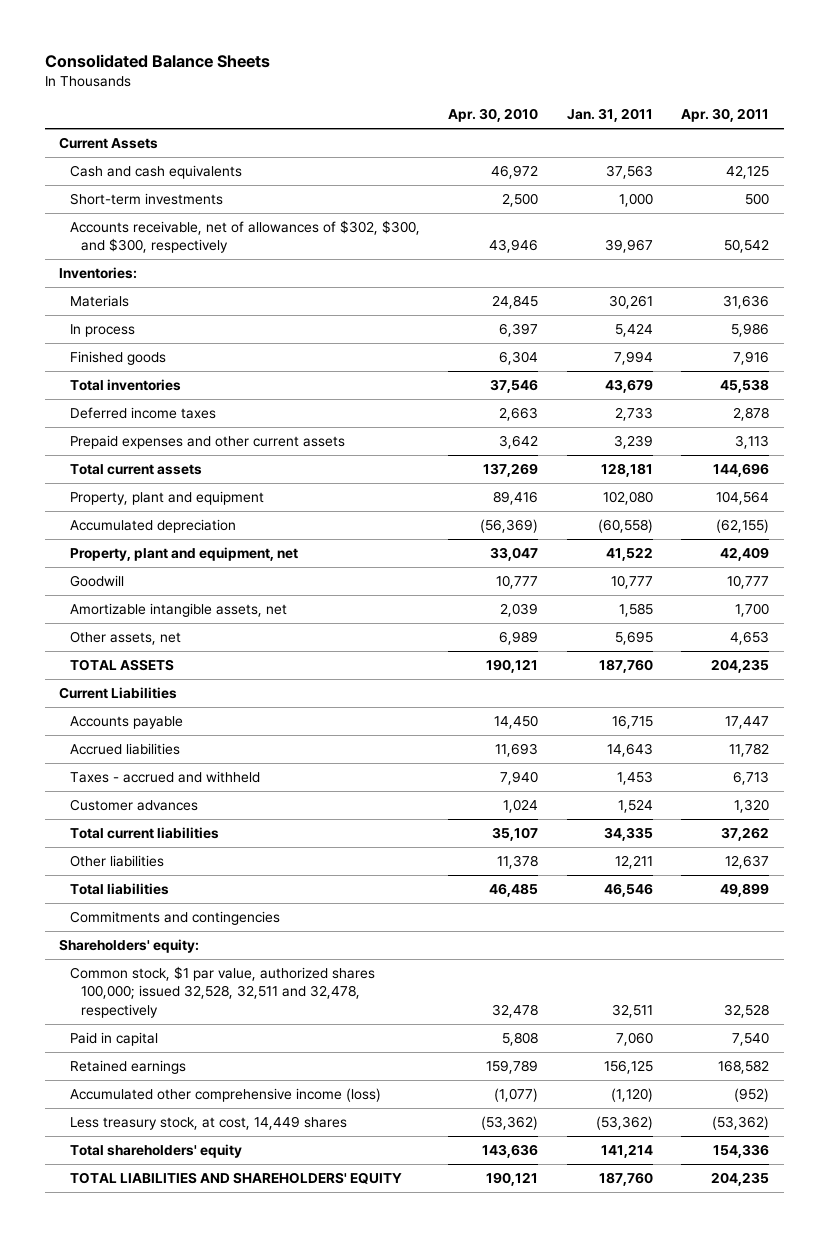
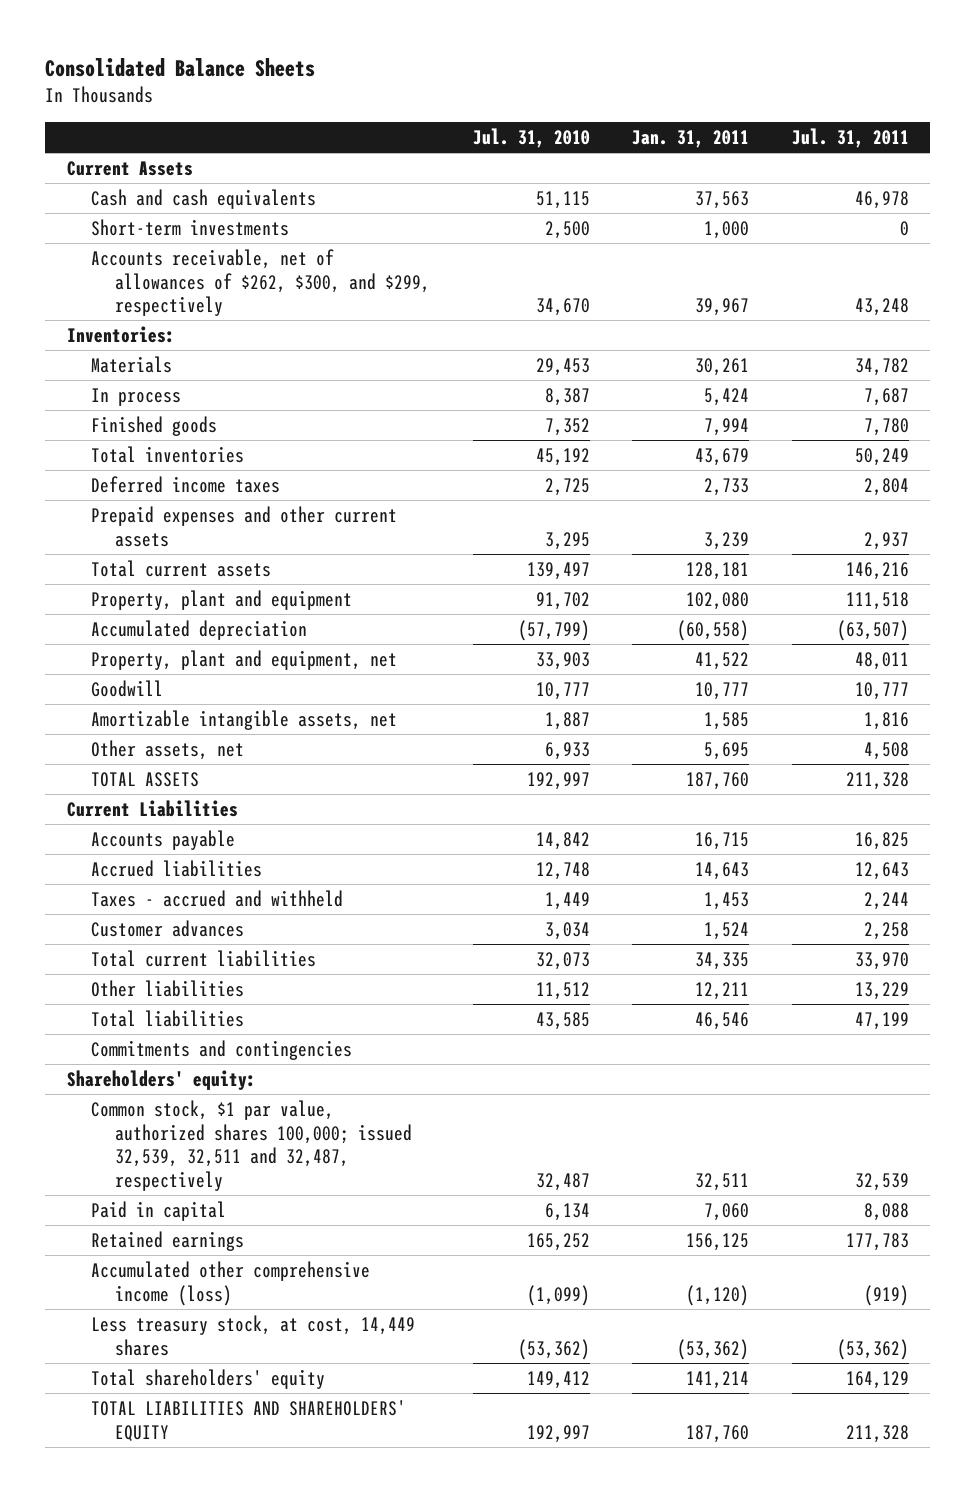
- | Apr. 30, 2010 | Jan. 31, 2011 | Apr. 30, 2011
+ | Jul. 31, 2010 | Jan. 31, 2011 | Jul. 31, 2011
- Accounts receivable, net of allowances of $302, $300, and $300, respectively | 43,946 | 39,967 | 50,542
+ Accounts receivable, net of allowances of $262, $300, and $299, respectively | 34,670 | 39,967 | 43,248
- Common stock, $1 par value, authorized shares 100,000; issued 32,528, 32,511 and 32,478, respectively | 32,478 | 32,511 | 32,528
+ Common stock, $1 par value, authorized shares 100,000; issued 32,539, 32,511 and 32,487, respectively | 32,487 | 32,511 | 32,539

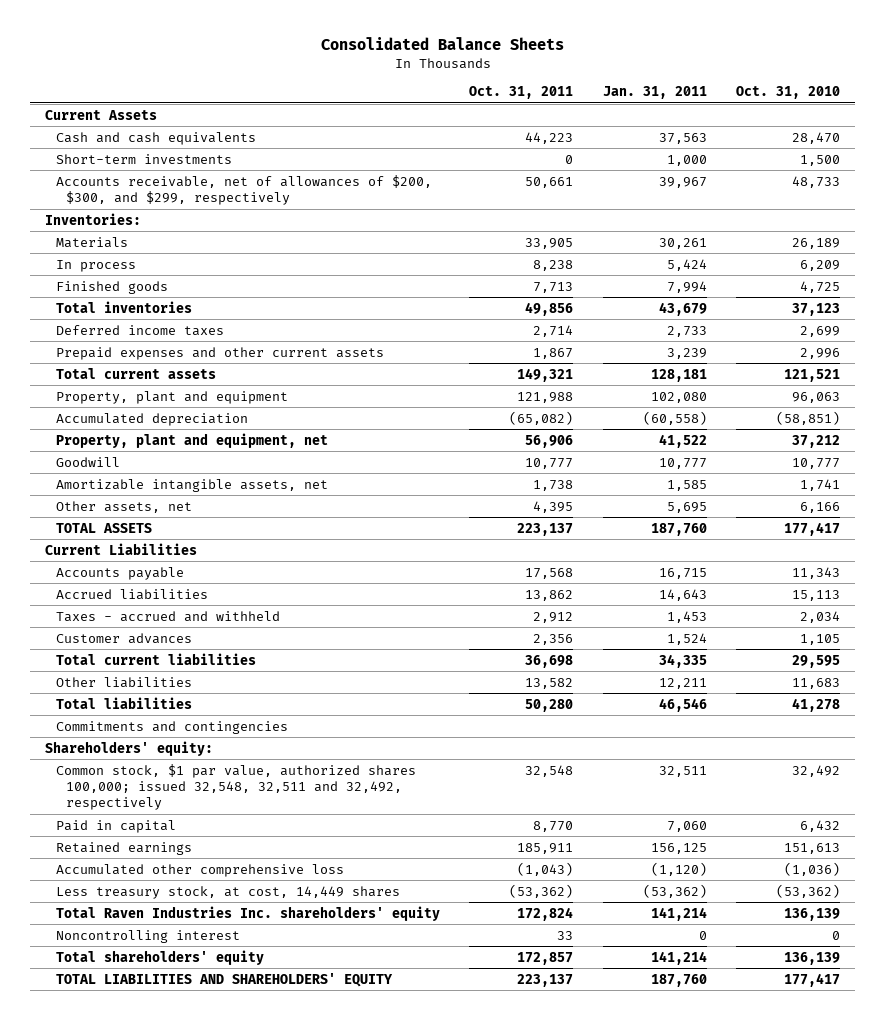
- | Jul. 31, 2010 | Jan. 31, 2011 | Jul. 31, 2011
+ | Oct. 31, 2011 | Jan. 31, 2011 | Oct. 31, 2010
- Accounts receivable, net of allowances of $262, $300, and $299, respectively | 34,670 | 39,967 | 43,248
+ Accounts receivable, net of allowances of $200, $300, and $299, respectively | 50,661 | 39,967 | 48,733
- Common stock, $1 par value, authorized shares 100,000; issued 32,539, 32,511 and 32,487, respectively | 32,487 | 32,511 | 32,539
+ Common stock, $1 par value, authorized shares 100,000; issued 32,548, 32,511 and 32,492, respectively | 32,548 | 32,511 | 32,492
- Accumulated other comprehensive income (loss) | (1,099) | (1,120) | (919)
+ Accumulated other comprehensive loss | (1,043) | (1,120) | (1,036)
+ Total Raven Industries Inc. shareholders' equity | 172,824 | 141,214 | 136,139
+ Noncontrolling interest | 33 | 0 | 0

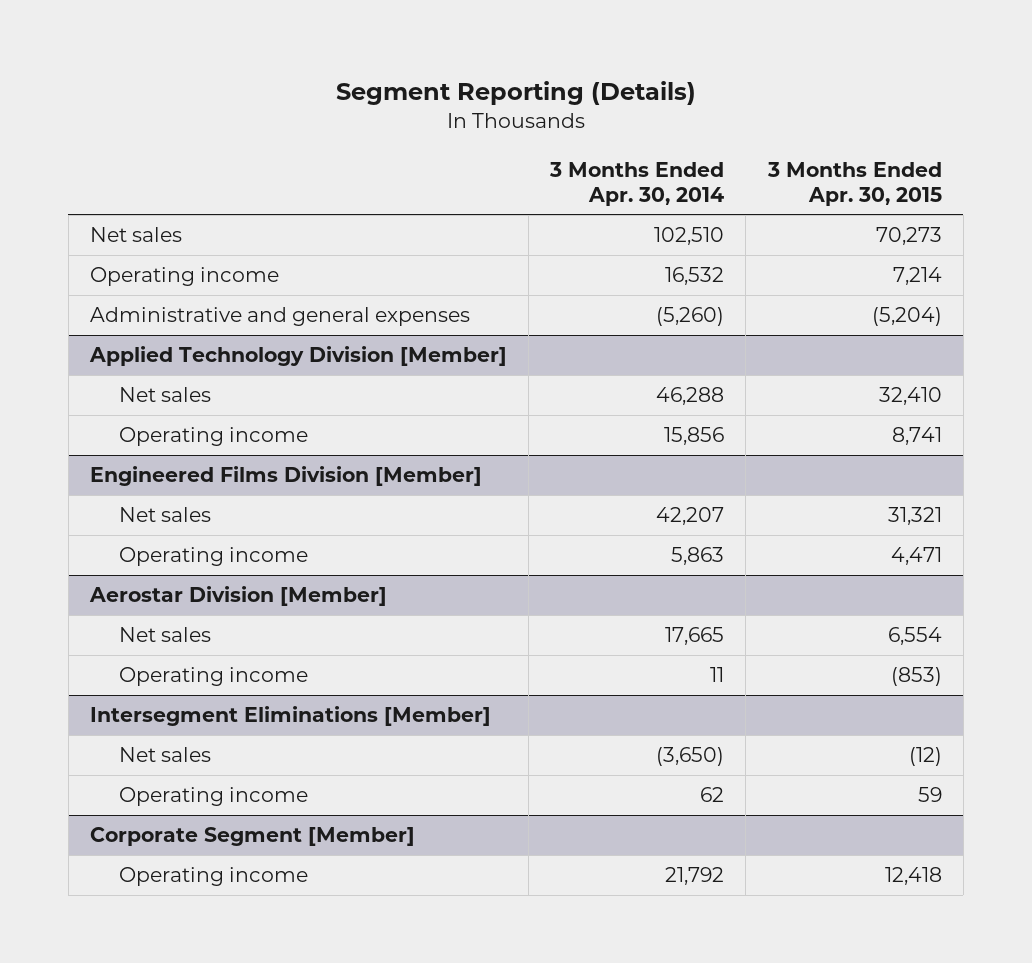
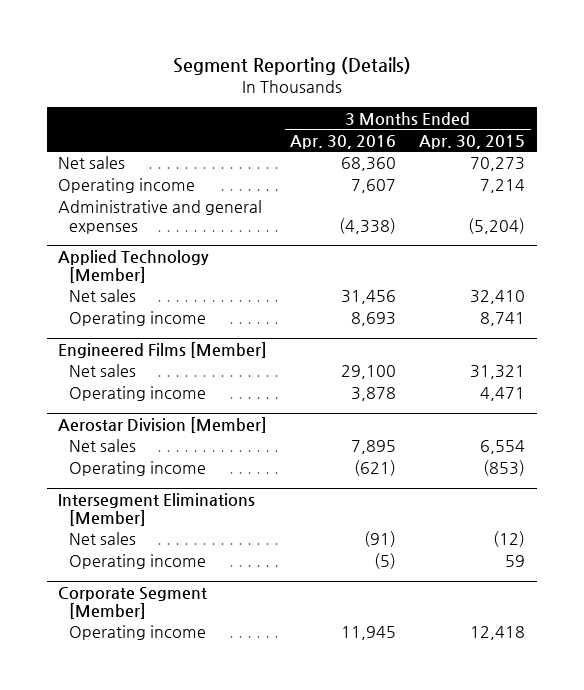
- | 3 Months Ended Apr. 30, 2014 | 3 Months Ended Apr. 30, 2015
+ | 3 Months Ended Apr. 30, 2016 | 3 Months Ended Apr. 30, 2015
- Applied Technology Division [Member]
+ Applied Technology [Member]
- Engineered Films Division [Member]
+ Engineered Films [Member]

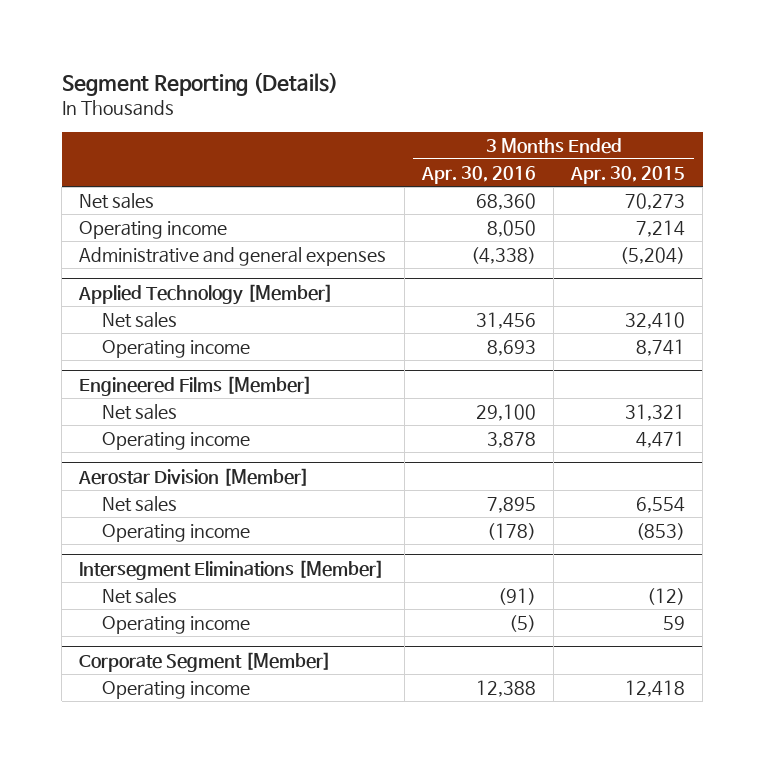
- Operating income | 7,607 | 7,214
+ Operating income | 8,050 | 7,214
@ Aerostar Division [Member]
- Operating income | (621) | (853)
+ Operating income | (178) | (853)
@ Corporate Segment [Member]
- Operating income | 11,945 | 12,418
+ Operating income | 12,388 | 12,418

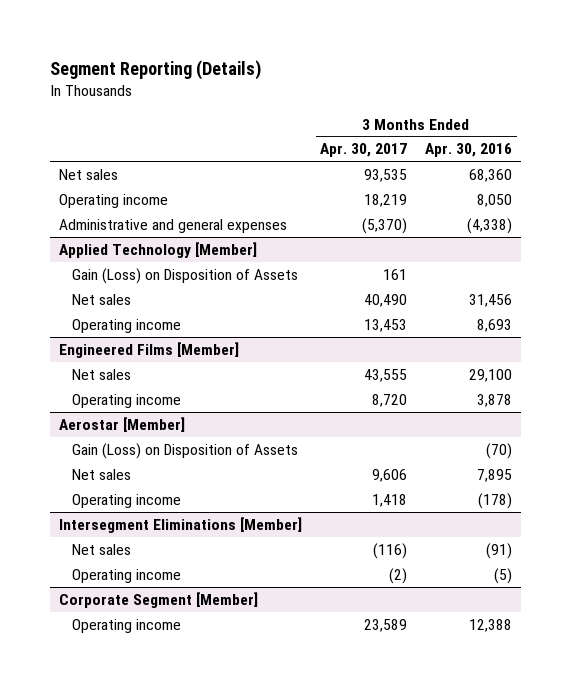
- | 3 Months Ended Apr. 30, 2016 | 3 Months Ended Apr. 30, 2015
+ | 3 Months Ended Apr. 30, 2017 | 3 Months Ended Apr. 30, 2016
@ Applied Technology [Member]
+ Gain (Loss) on Disposition of Assets | 161 |
- Aerostar Division [Member]
+ Aerostar [Member]
+ Gain (Loss) on Disposition of Assets | | (70)

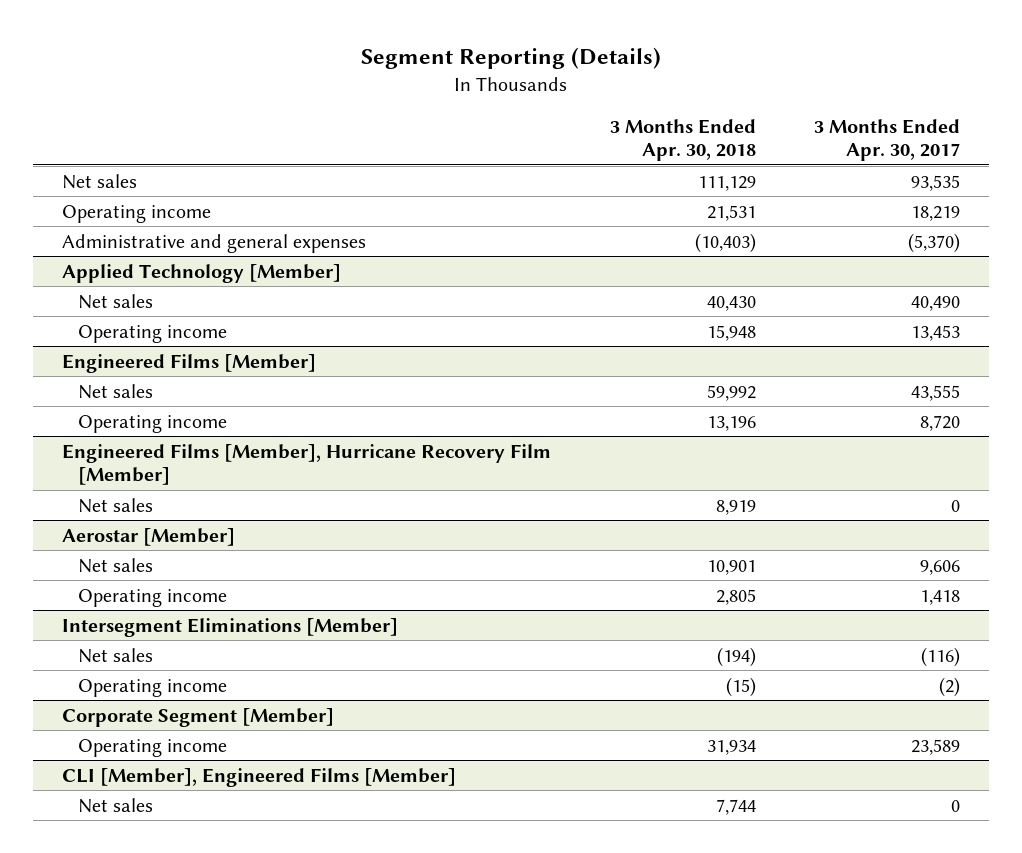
- | 3 Months Ended Apr. 30, 2017 | 3 Months Ended Apr. 30, 2016
+ | 3 Months Ended Apr. 30, 2018 | 3 Months Ended Apr. 30, 2017
@ Applied Technology [Member]
- Gain (Loss) on Disposition of Assets | 161 |
+ Engineered Films [Member], Hurricane Recovery Film [Member]
+ Net sales | 8,919 | 0
@ Aerostar [Member]
- Gain (Loss) on Disposition of Assets | | (70)
+ CLI [Member], Engineered Films [Member]
+ Net sales | 7,744 | 0

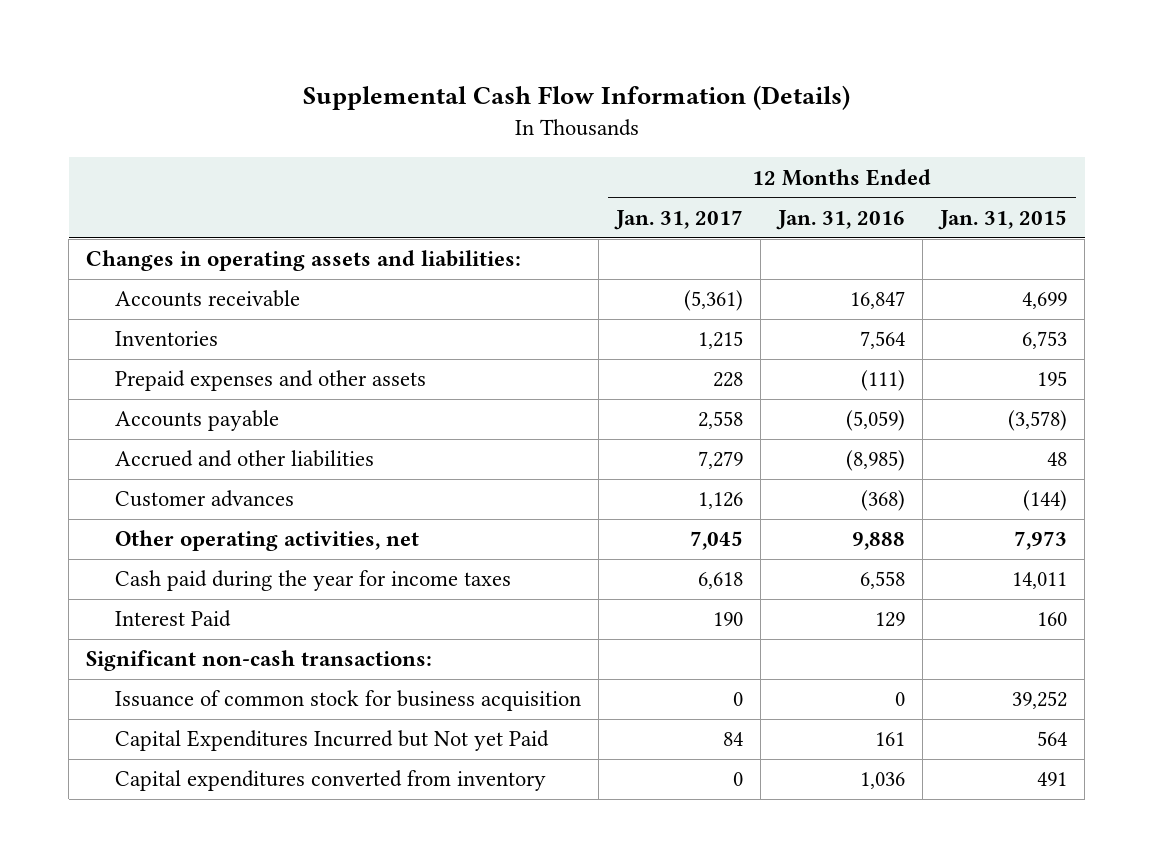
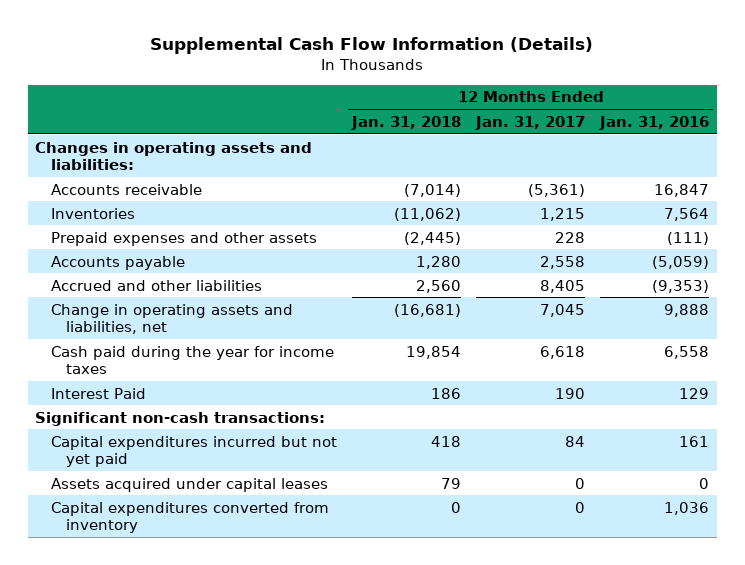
- | 12 Months Ended Jan. 31, 2017 | 12 Months Ended Jan. 31, 2016 | 12 Months Ended Jan. 31, 2015
+ | 12 Months Ended Jan. 31, 2018 | 12 Months Ended Jan. 31, 2017 | 12 Months Ended Jan. 31, 2016
- Accrued and other liabilities | 7,279 | (8,985) | 48
- Customer advances | 1,126 | (368) | (144)
- Other operating activities, net | 7,045 | 9,888 | 7,973
+ Accrued and other liabilities | 2,560 | 8,405 | (9,353)
+ Change in operating assets and liabilities, net | (16,681) | 7,045 | 9,888
- Issuance of common stock for business acquisition | 0 | 0 | 39,252
- Capital Expenditures Incurred but Not yet Paid | 84 | 161 | 564
+ Capital expenditures incurred but not yet paid | 418 | 84 | 161
+ Assets acquired under capital leases | 79 | 0 | 0

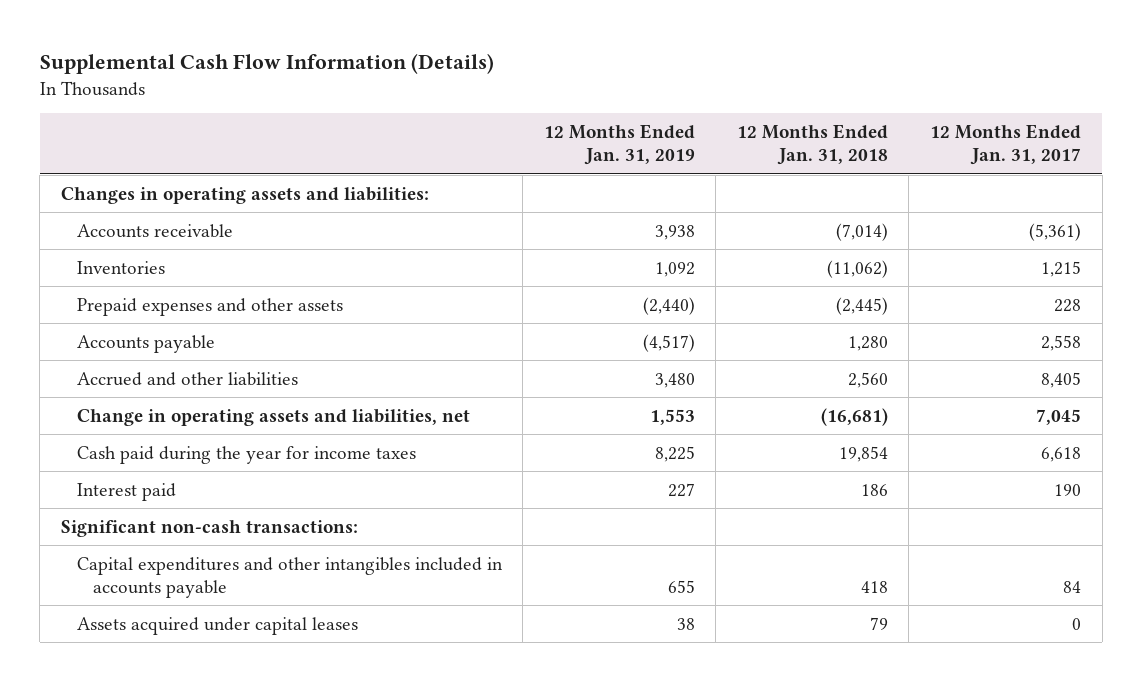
- | 12 Months Ended Jan. 31, 2018 | 12 Months Ended Jan. 31, 2017 | 12 Months Ended Jan. 31, 2016
+ | 12 Months Ended Jan. 31, 2019 | 12 Months Ended Jan. 31, 2018 | 12 Months Ended Jan. 31, 2017
- Interest Paid | 186 | 190 | 129
+ Interest paid | 227 | 186 | 190
- Capital expenditures incurred but not yet paid | 418 | 84 | 161
+ Capital expenditures and other intangibles included in accounts payable | 655 | 418 | 84
- Capital expenditures converted from inventory | 0 | 0 | 1,036

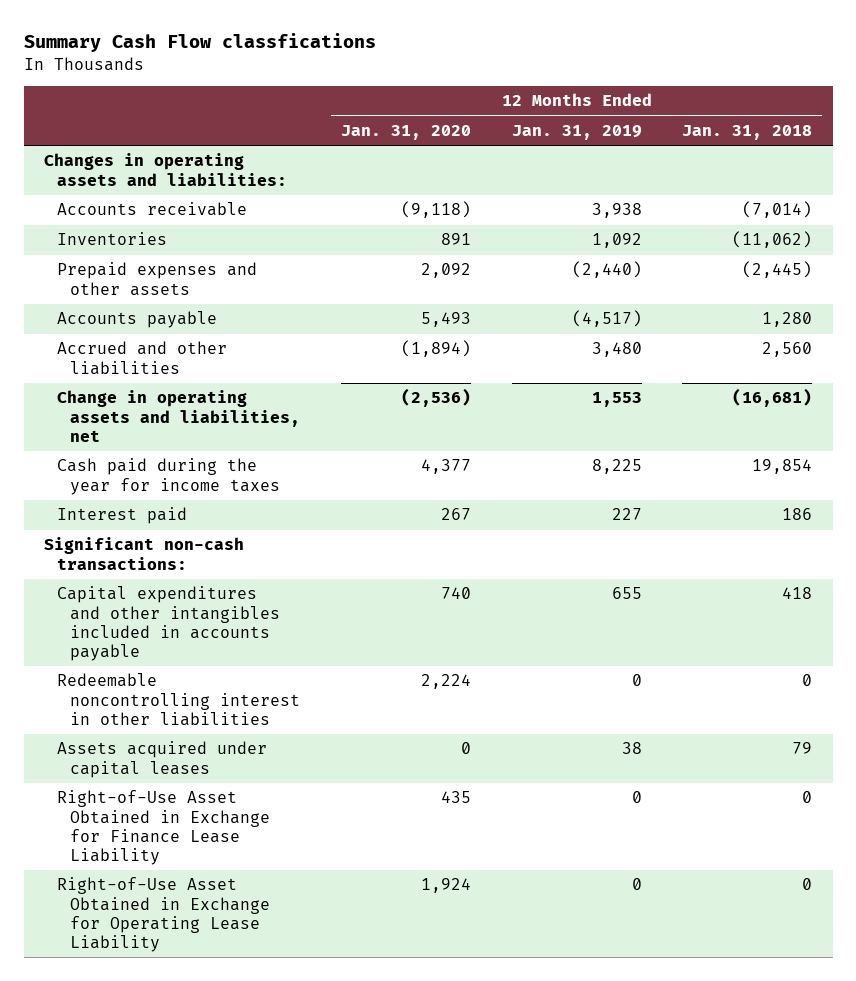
- Supplemental Cash Flow Information (Details)
+ Summary Cash Flow classfications
- | 12 Months Ended Jan. 31, 2019 | 12 Months Ended Jan. 31, 2018 | 12 Months Ended Jan. 31, 2017
+ | 12 Months Ended Jan. 31, 2020 | 12 Months Ended Jan. 31, 2019 | 12 Months Ended Jan. 31, 2018
+ Redeemable noncontrolling interest in other liabilities | 2,224 | 0 | 0
+ Right-of-Use Asset Obtained in Exchange for Finance Lease Liability | 435 | 0 | 0
+ Right-of-Use Asset Obtained in Exchange for Operating Lease Liability | 1,924 | 0 | 0

